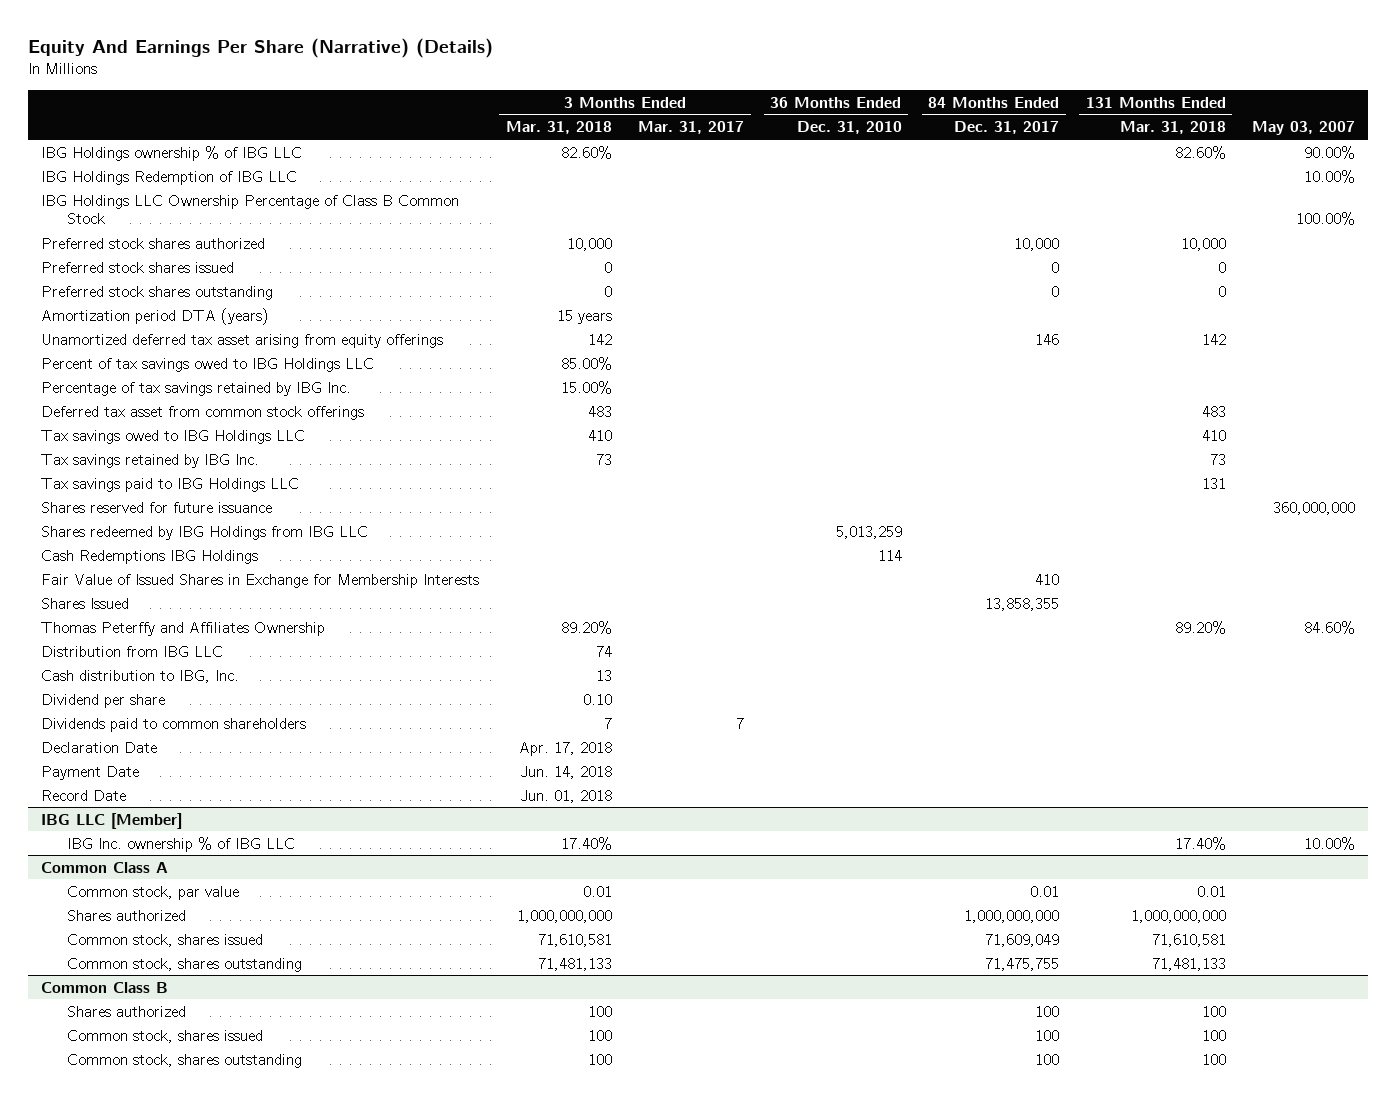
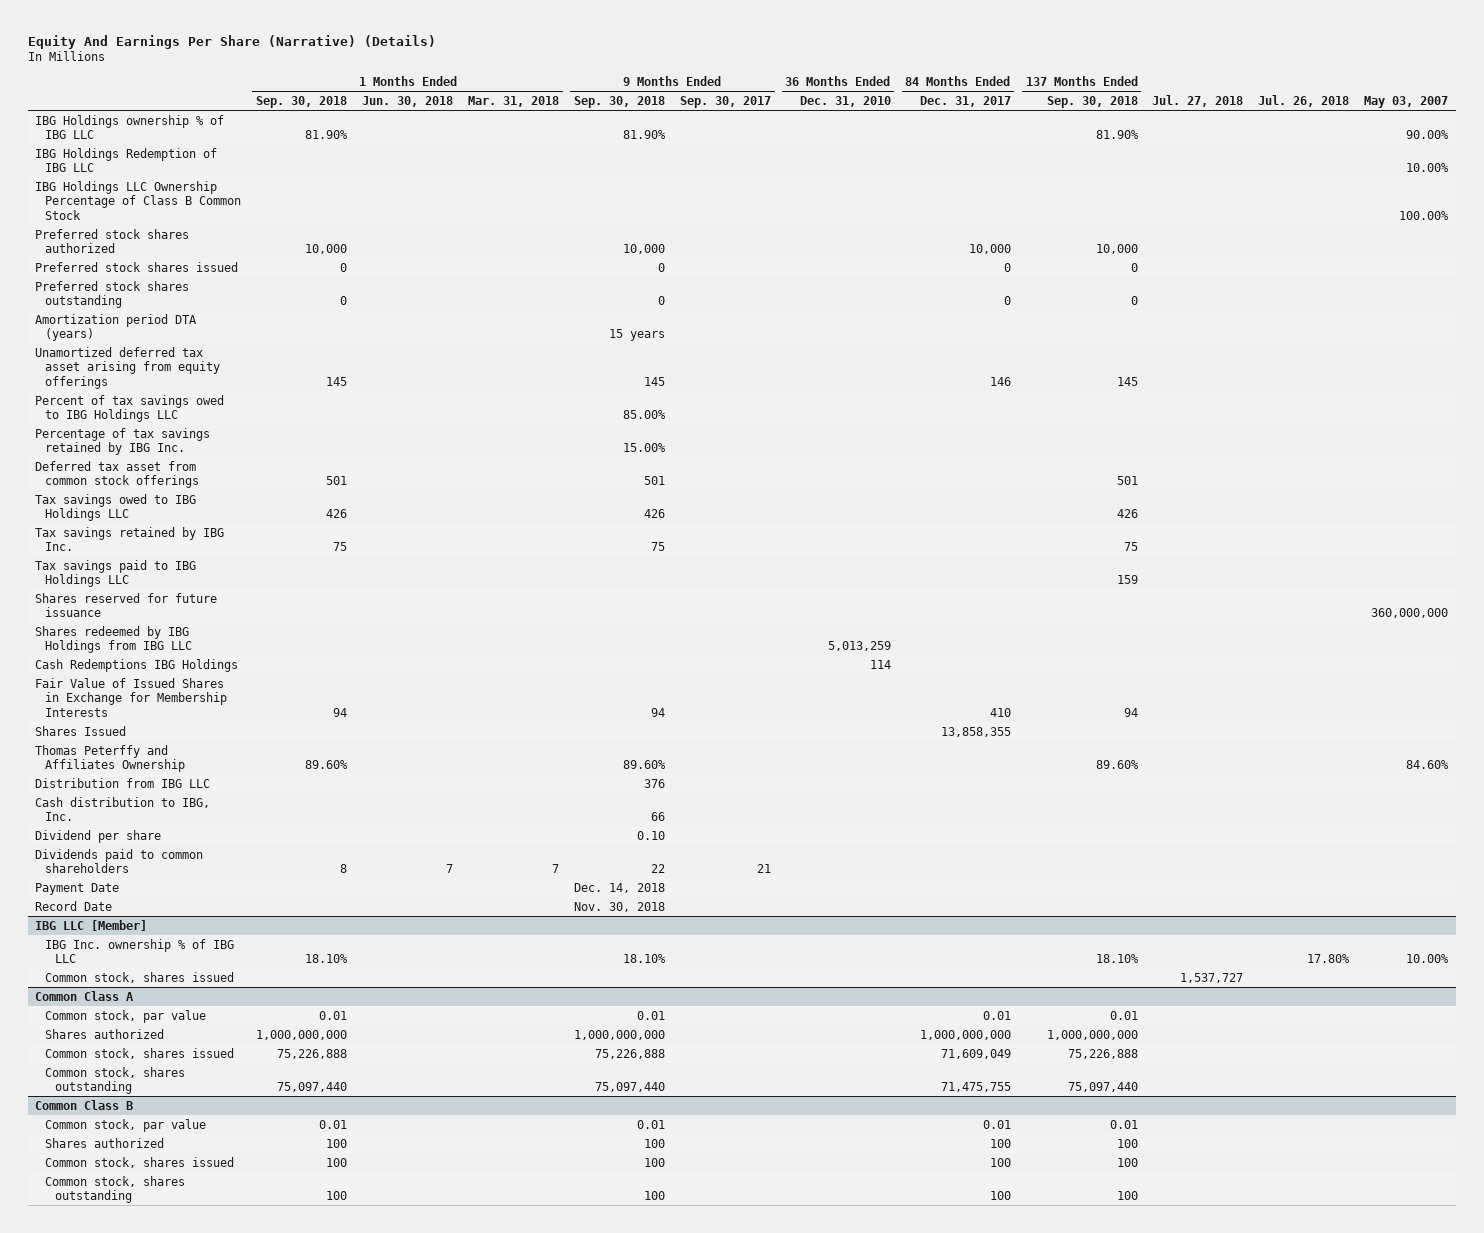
- | 3 Months Ended Mar. 31, 2018 | 3 Months Ended Mar. 31, 2017 | 36 Months Ended Dec. 31, 2010 | 84 Months Ended Dec. 31, 2017 | 131 Months Ended Mar. 31, 2018 | May 03, 2007
+ | 1 Months Ended Sep. 30, 2018 | 1 Months Ended Jun. 30, 2018 | 1 Months Ended Mar. 31, 2018 | 9 Months Ended Sep. 30, 2018 | 9 Months Ended Sep. 30, 2017 | 36 Months Ended Dec. 31, 2010 | 84 Months Ended Dec. 31, 2017 | 137 Months Ended Sep. 30, 2018 | Jul. 27, 2018 | Jul. 26, 2018 | May 03, 2007
- Declaration Date | Apr. 17, 2018 | | | | |
@ IBG LLC [Member]
+ Common stock, shares issued | | | | | | | | | 1,537,727 | |
@ Common Class B
+ Common stock, par value | 0.01 | | | 0.01 | | | 0.01 | 0.01 | | |

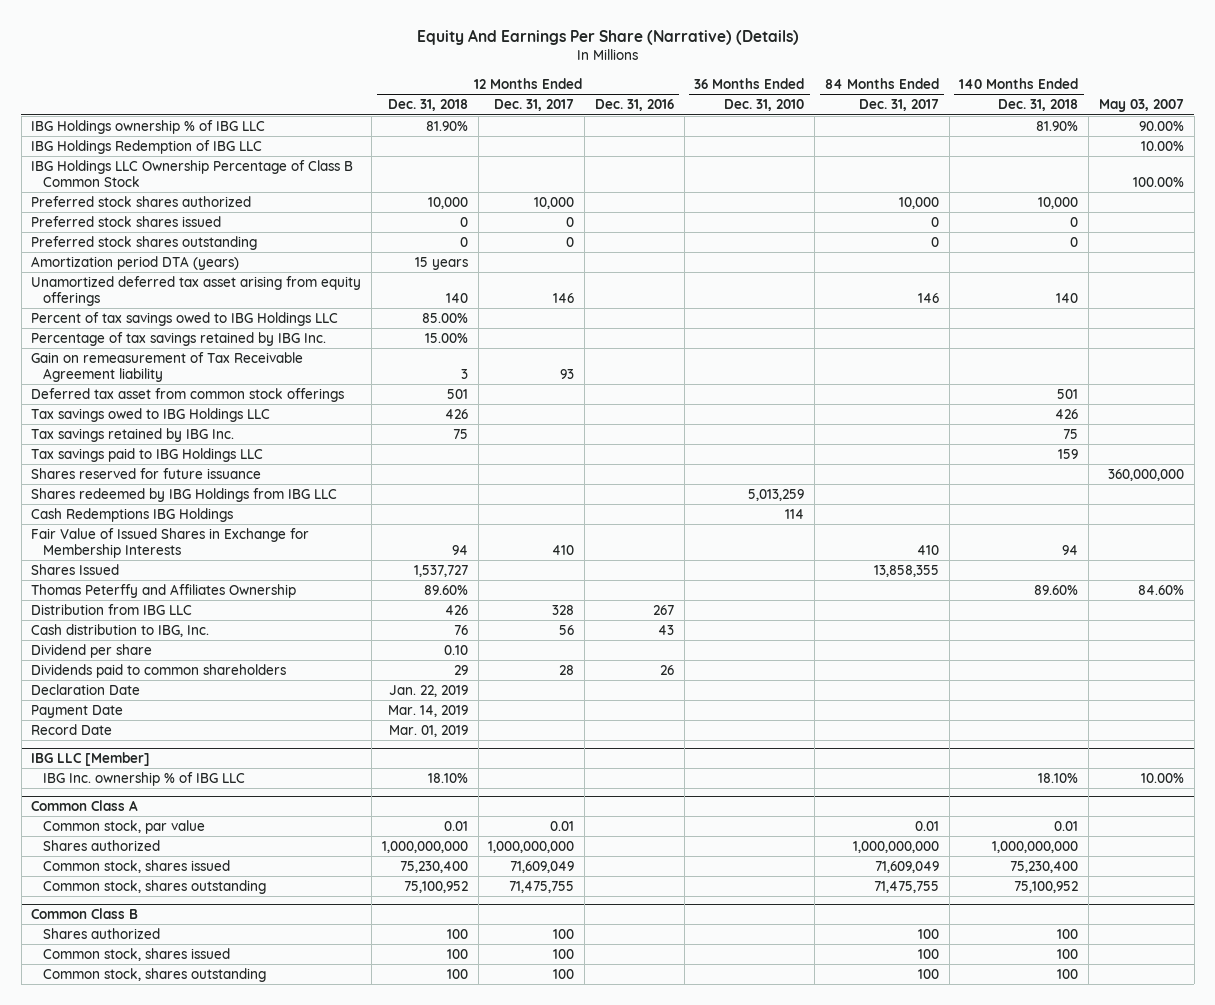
- | 1 Months Ended Sep. 30, 2018 | 1 Months Ended Jun. 30, 2018 | 1 Months Ended Mar. 31, 2018 | 9 Months Ended Sep. 30, 2018 | 9 Months Ended Sep. 30, 2017 | 36 Months Ended Dec. 31, 2010 | 84 Months Ended Dec. 31, 2017 | 137 Months Ended Sep. 30, 2018 | Jul. 27, 2018 | Jul. 26, 2018 | May 03, 2007
+ | 12 Months Ended Dec. 31, 2018 | 12 Months Ended Dec. 31, 2017 | 12 Months Ended Dec. 31, 2016 | 36 Months Ended Dec. 31, 2010 | 84 Months Ended Dec. 31, 2017 | 140 Months Ended Dec. 31, 2018 | May 03, 2007
+ Gain on remeasurement of Tax Receivable Agreement liability | 3 | 93 | | | | |
+ Declaration Date | Jan. 22, 2019 | | | | | |
@ IBG LLC [Member]
- Common stock, shares issued | | | | | | | | | 1,537,727 | |
@ Common Class B
- Common stock, par value | 0.01 | | | 0.01 | | | 0.01 | 0.01 | | |

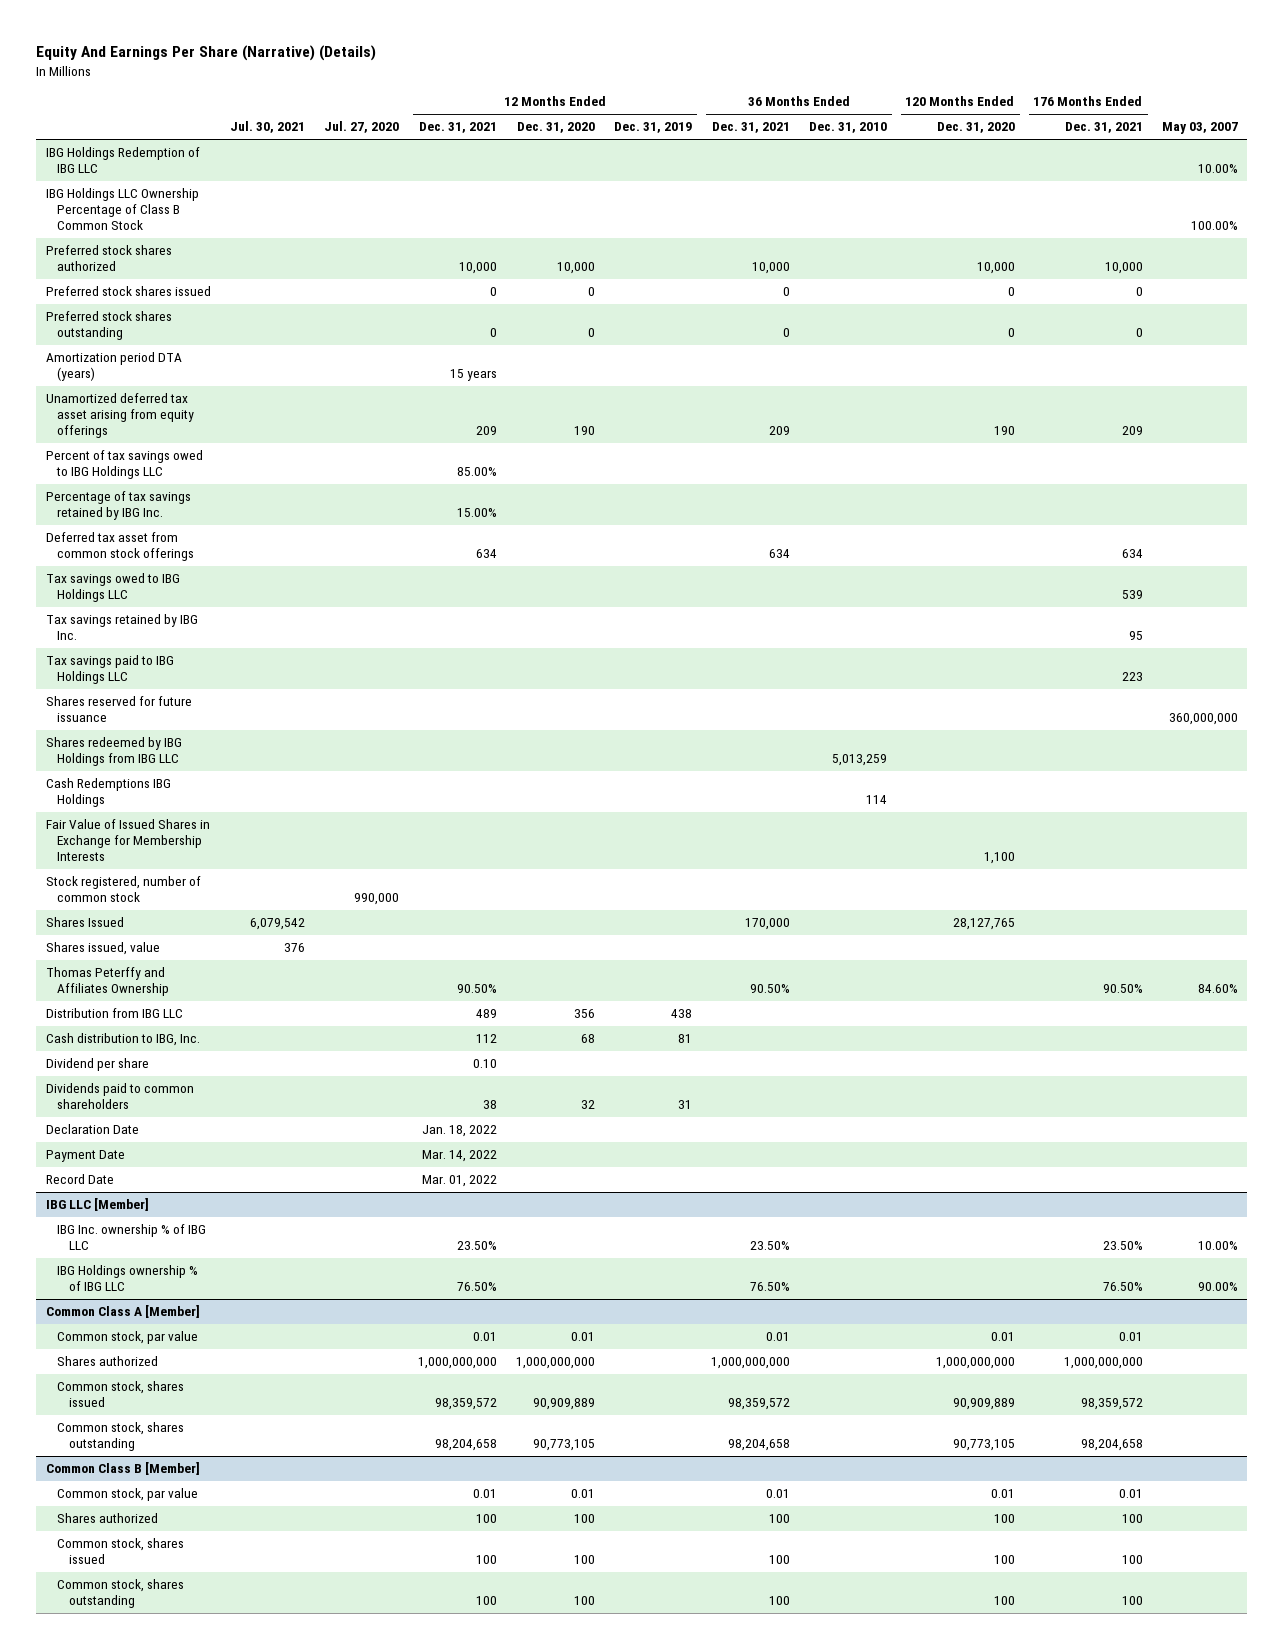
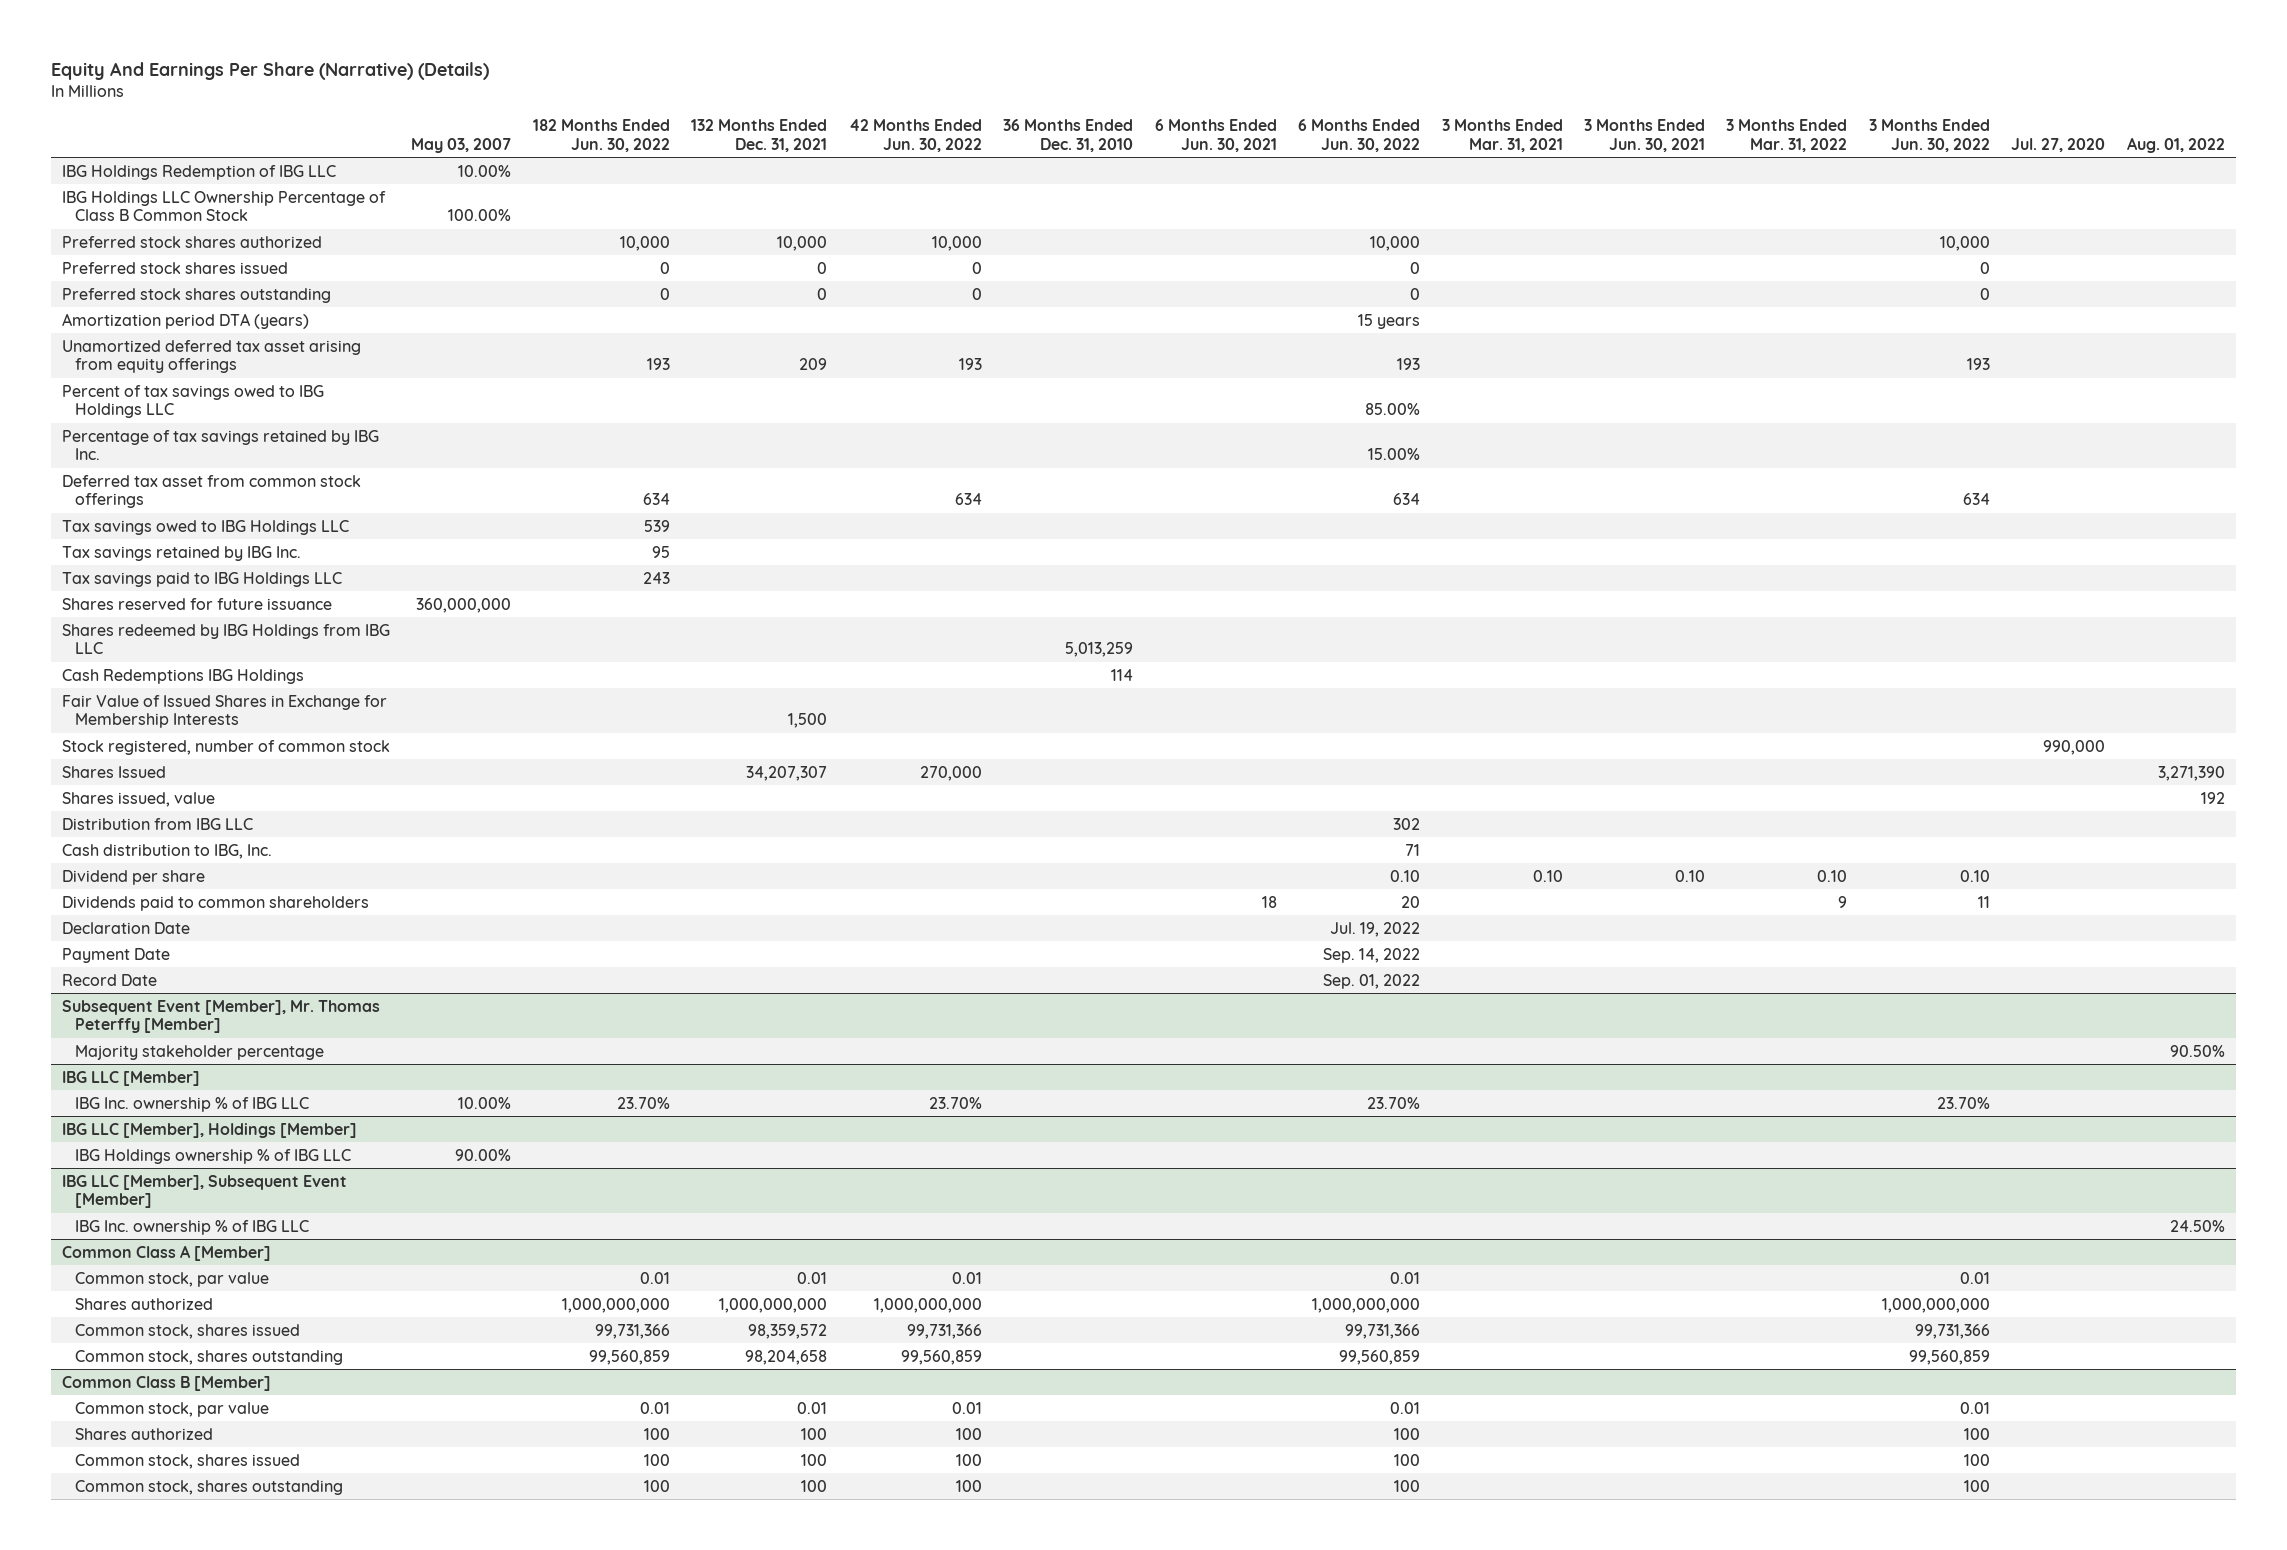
- | Jul. 30, 2021 | Jul. 27, 2020 | 12 Months Ended Dec. 31, 2021 | 12 Months Ended Dec. 31, 2020 | 12 Months Ended Dec. 31, 2019 | 36 Months Ended Dec. 31, 2021 | 36 Months Ended Dec. 31, 2010 | 120 Months Ended Dec. 31, 2020 | 176 Months Ended Dec. 31, 2021 | May 03, 2007
+ | May 03, 2007 | 182 Months Ended Jun. 30, 2022 | 132 Months Ended Dec. 31, 2021 | 42 Months Ended Jun. 30, 2022 | 36 Months Ended Dec. 31, 2010 | 6 Months Ended Jun. 30, 2021 | 6 Months Ended Jun. 30, 2022 | 3 Months Ended Mar. 31, 2021 | 3 Months Ended Jun. 30, 2021 | 3 Months Ended Mar. 31, 2022 | 3 Months Ended Jun. 30, 2022 | Jul. 27, 2020 | Aug. 01, 2022
- Thomas Peterffy and Affiliates Ownership | | | 90.50% | | | 90.50% | | | 90.50% | 84.60%
+ Subsequent Event [Member], Mr. Thomas Peterffy [Member]
+ Majority stakeholder percentage | | | | | | | | | | | | | 90.50%
@ IBG LLC [Member]
- IBG Holdings ownership % of IBG LLC | | | 76.50% | | | 76.50% | | | 76.50% | 90.00%
+ IBG LLC [Member], Holdings [Member]
+ IBG Holdings ownership % of IBG LLC | 90.00% | | | | | | | | | | | |
+ IBG LLC [Member], Subsequent Event [Member]
+ IBG Inc. ownership % of IBG LLC | | | | | | | | | | | | | 24.50%

